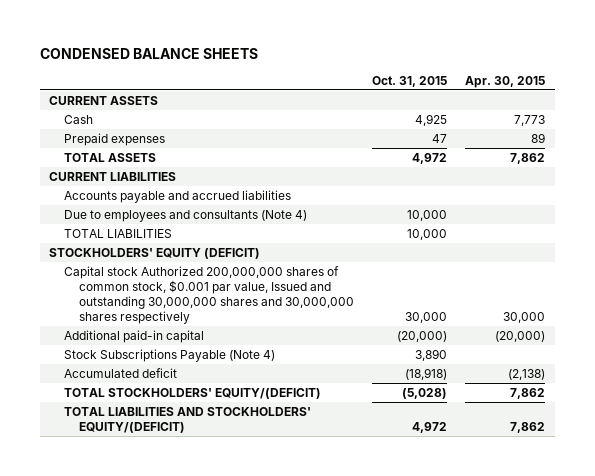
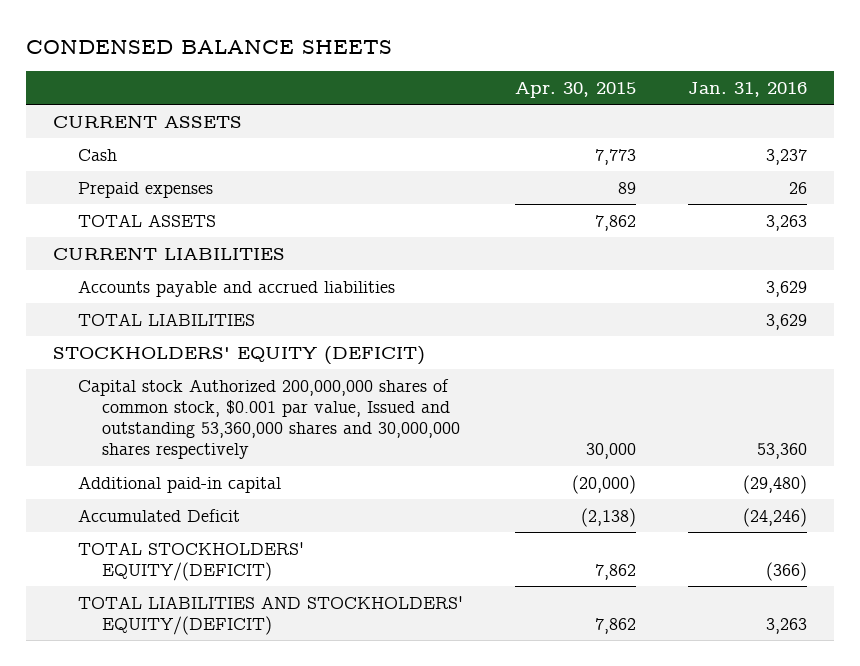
- | Oct. 31, 2015 | Apr. 30, 2015
+ | Apr. 30, 2015 | Jan. 31, 2016
- Due to employees and consultants (Note 4) | 10,000 |
- Capital stock Authorized 200,000,000 shares of common stock, $0.001 par value, Issued and outstanding 30,000,000 shares and 30,000,000 shares respectively | 30,000 | 30,000
+ Capital stock Authorized 200,000,000 shares of common stock, $0.001 par value, Issued and outstanding 53,360,000 shares and 30,000,000 shares respectively | 30,000 | 53,360
- Stock Subscriptions Payable (Note 4) | 3,890 |
- Accumulated deficit | (18,918) | (2,138)
+ Accumulated Deficit | (2,138) | (24,246)

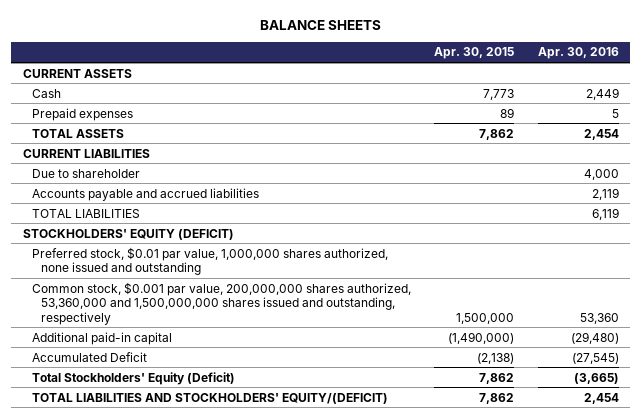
- CONDENSED BALANCE SHEETS
+ BALANCE SHEETS
- | Apr. 30, 2015 | Jan. 31, 2016
+ | Apr. 30, 2015 | Apr. 30, 2016
+ Due to shareholder | | 4,000
- Capital stock Authorized 200,000,000 shares of common stock, $0.001 par value, Issued and outstanding 53,360,000 shares and 30,000,000 shares respectively | 30,000 | 53,360
- Additional paid-in capital | (20,000) | (29,480)
+ Preferred stock, $0.01 par value, 1,000,000 shares authorized, none issued and outstanding
+ Common stock, $0.001 par value, 200,000,000 shares authorized, 53,360,000 and 1,500,000,000 shares issued and outstanding, respectively | 1,500,000 | 53,360
+ Additional paid-in capital | (1,490,000) | (29,480)
- TOTAL STOCKHOLDERS' EQUITY/(DEFICIT) | 7,862 | (366)
+ Total Stockholders' Equity (Deficit) | 7,862 | (3,665)

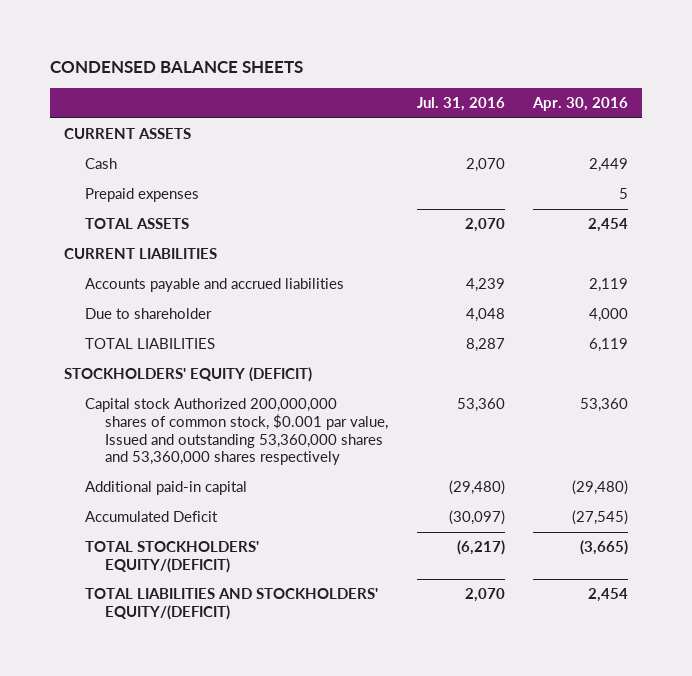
- BALANCE SHEETS
+ CONDENSED BALANCE SHEETS
- | Apr. 30, 2015 | Apr. 30, 2016
+ | Jul. 31, 2016 | Apr. 30, 2016
moved down: Due to shareholder | 4,048 | 4,000
- Preferred stock, $0.01 par value, 1,000,000 shares authorized, none issued and outstanding
- Common stock, $0.001 par value, 200,000,000 shares authorized, 53,360,000 and 1,500,000,000 shares issued and outstanding, respectively | 1,500,000 | 53,360
+ Capital stock Authorized 200,000,000 shares of common stock, $0.001 par value, Issued and outstanding 53,360,000 shares and 53,360,000 shares respectively | 53,360 | 53,360
- Total Stockholders' Equity (Deficit) | 7,862 | (3,665)
+ TOTAL STOCKHOLDERS' EQUITY/(DEFICIT) | (6,217) | (3,665)

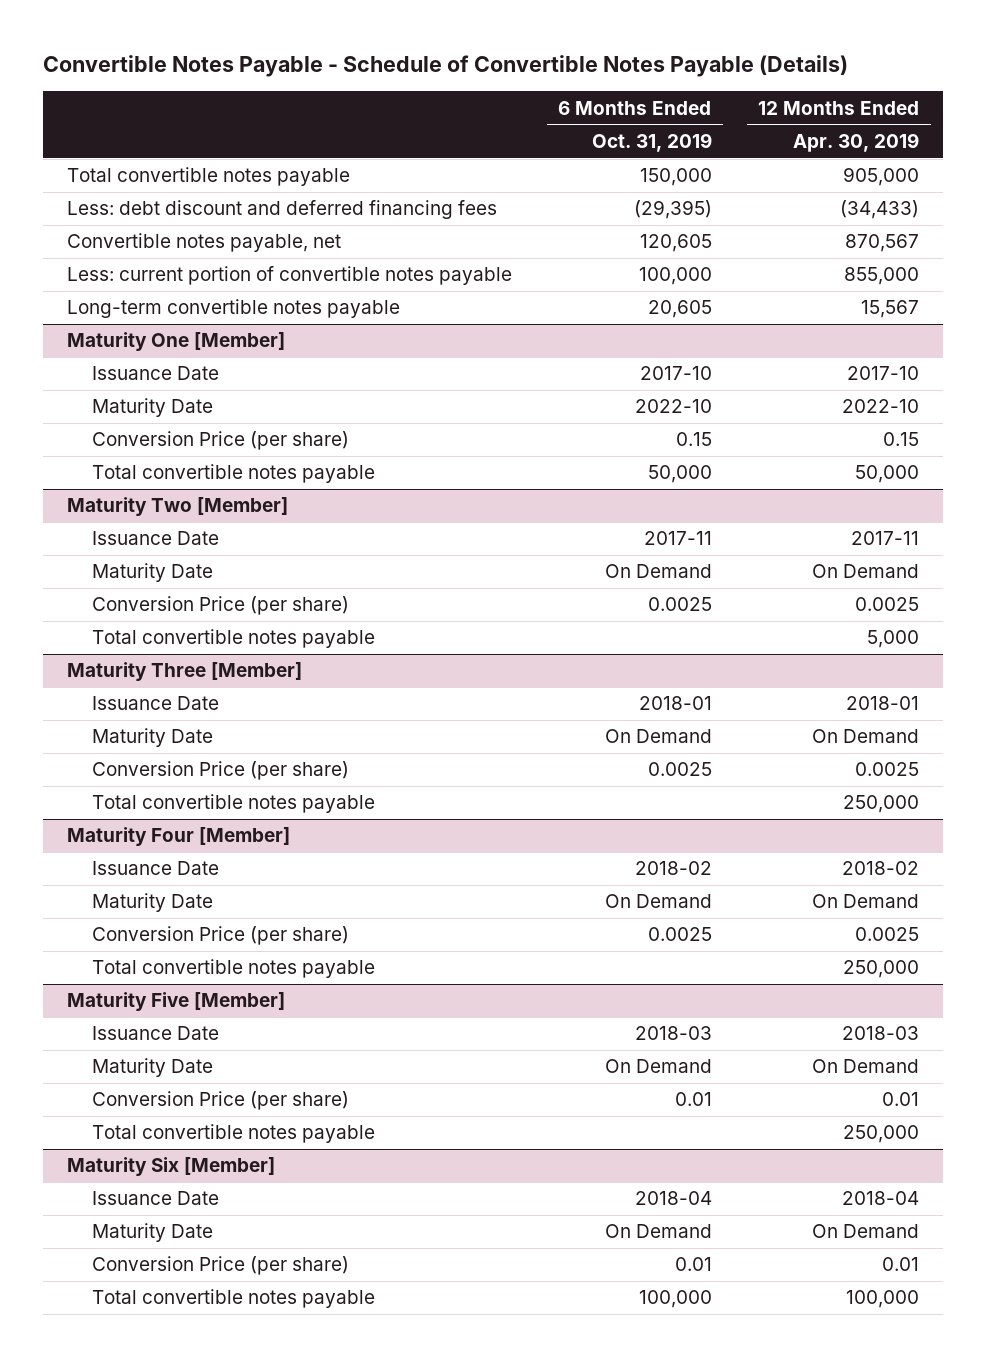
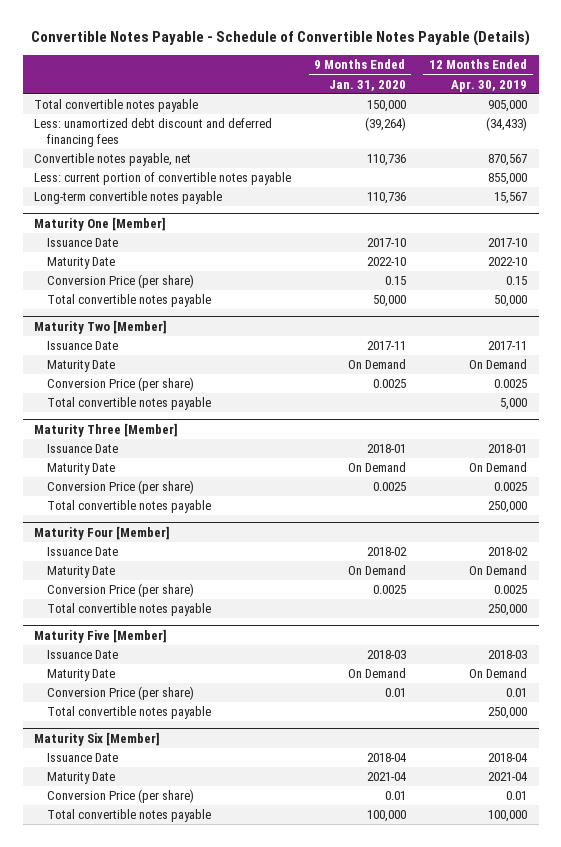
- | 6 Months Ended Oct. 31, 2019 | 12 Months Ended Apr. 30, 2019
+ | 9 Months Ended Jan. 31, 2020 | 12 Months Ended Apr. 30, 2019
- Less: debt discount and deferred financing fees | (29,395) | (34,433)
+ Less: unamortized debt discount and deferred financing fees | (39,264) | (34,433)
@ Maturity Six [Member]
- Maturity Date | On Demand | On Demand
+ Maturity Date | 2021-04 | 2021-04

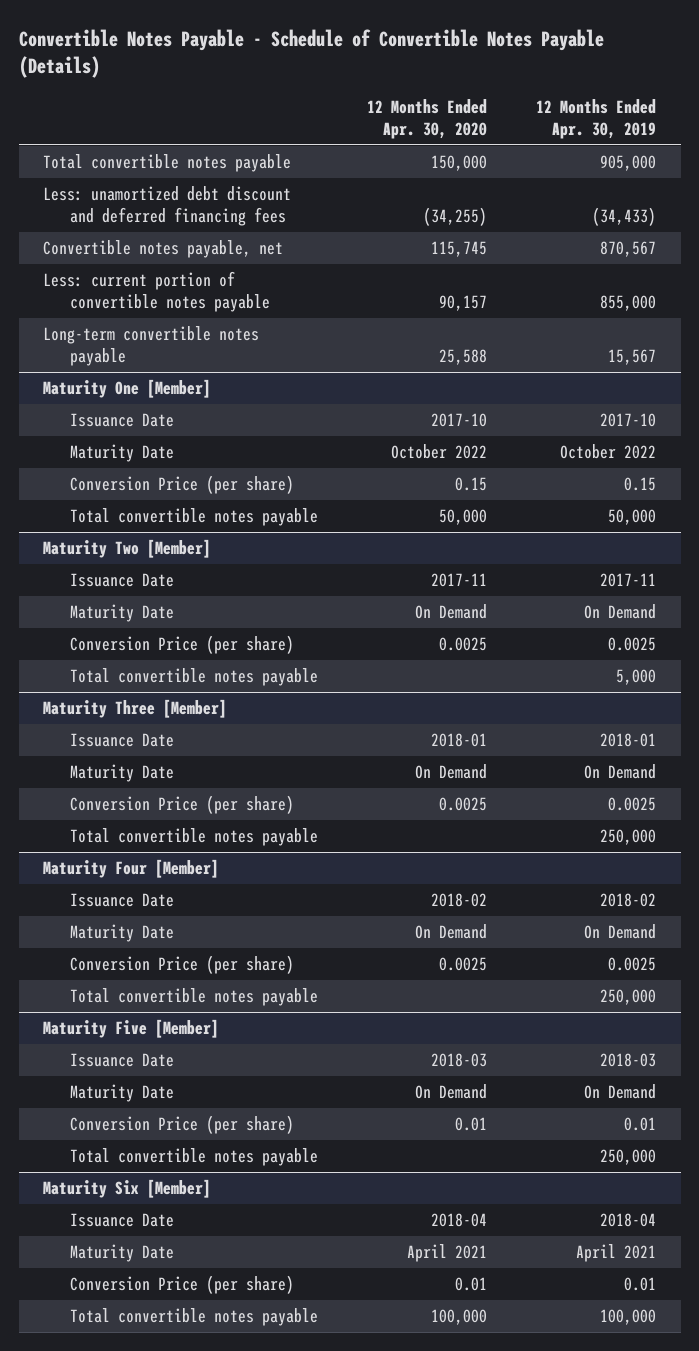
- | 9 Months Ended Jan. 31, 2020 | 12 Months Ended Apr. 30, 2019
+ | 12 Months Ended Apr. 30, 2020 | 12 Months Ended Apr. 30, 2019
@ Maturity One [Member]
- Maturity Date | 2022-10 | 2022-10
+ Maturity Date | October 2022 | October 2022
@ Maturity Six [Member]
- Maturity Date | 2021-04 | 2021-04
+ Maturity Date | April 2021 | April 2021

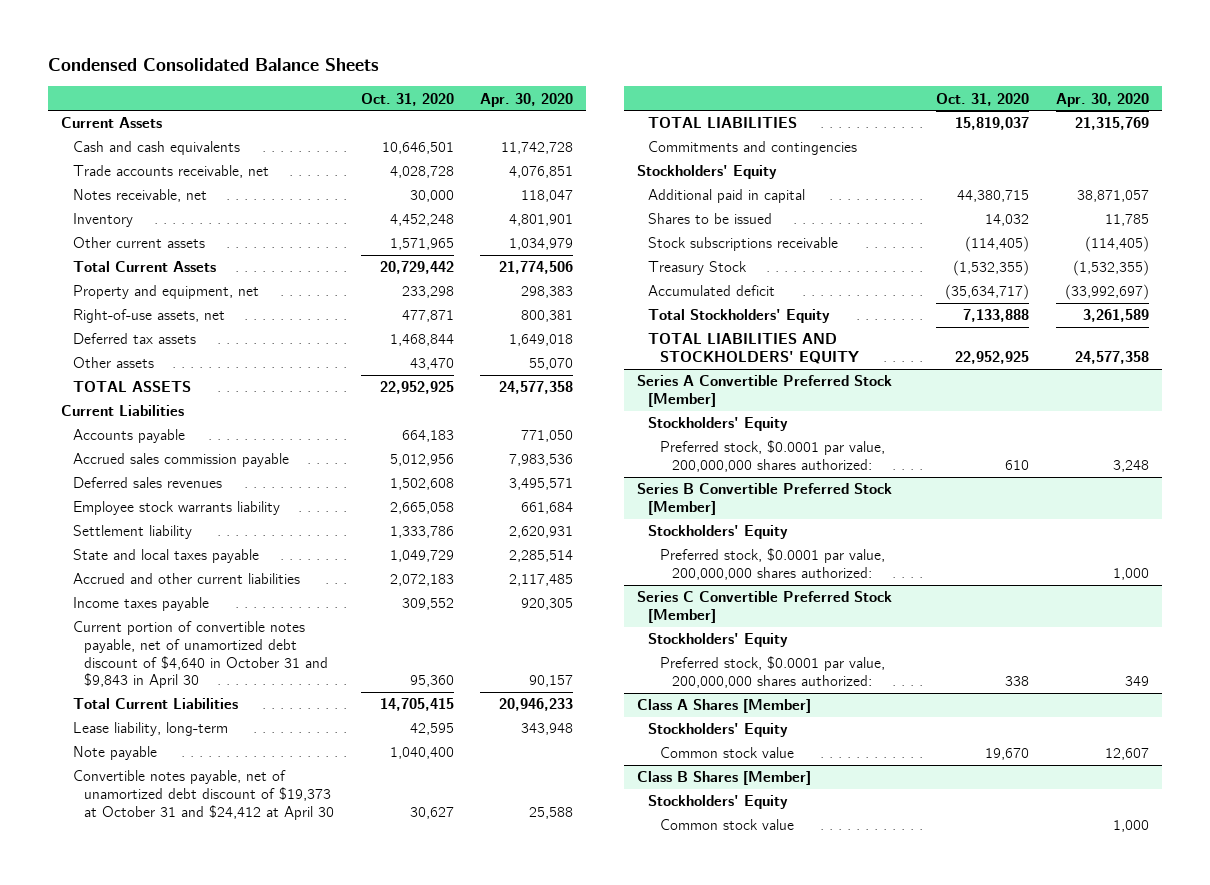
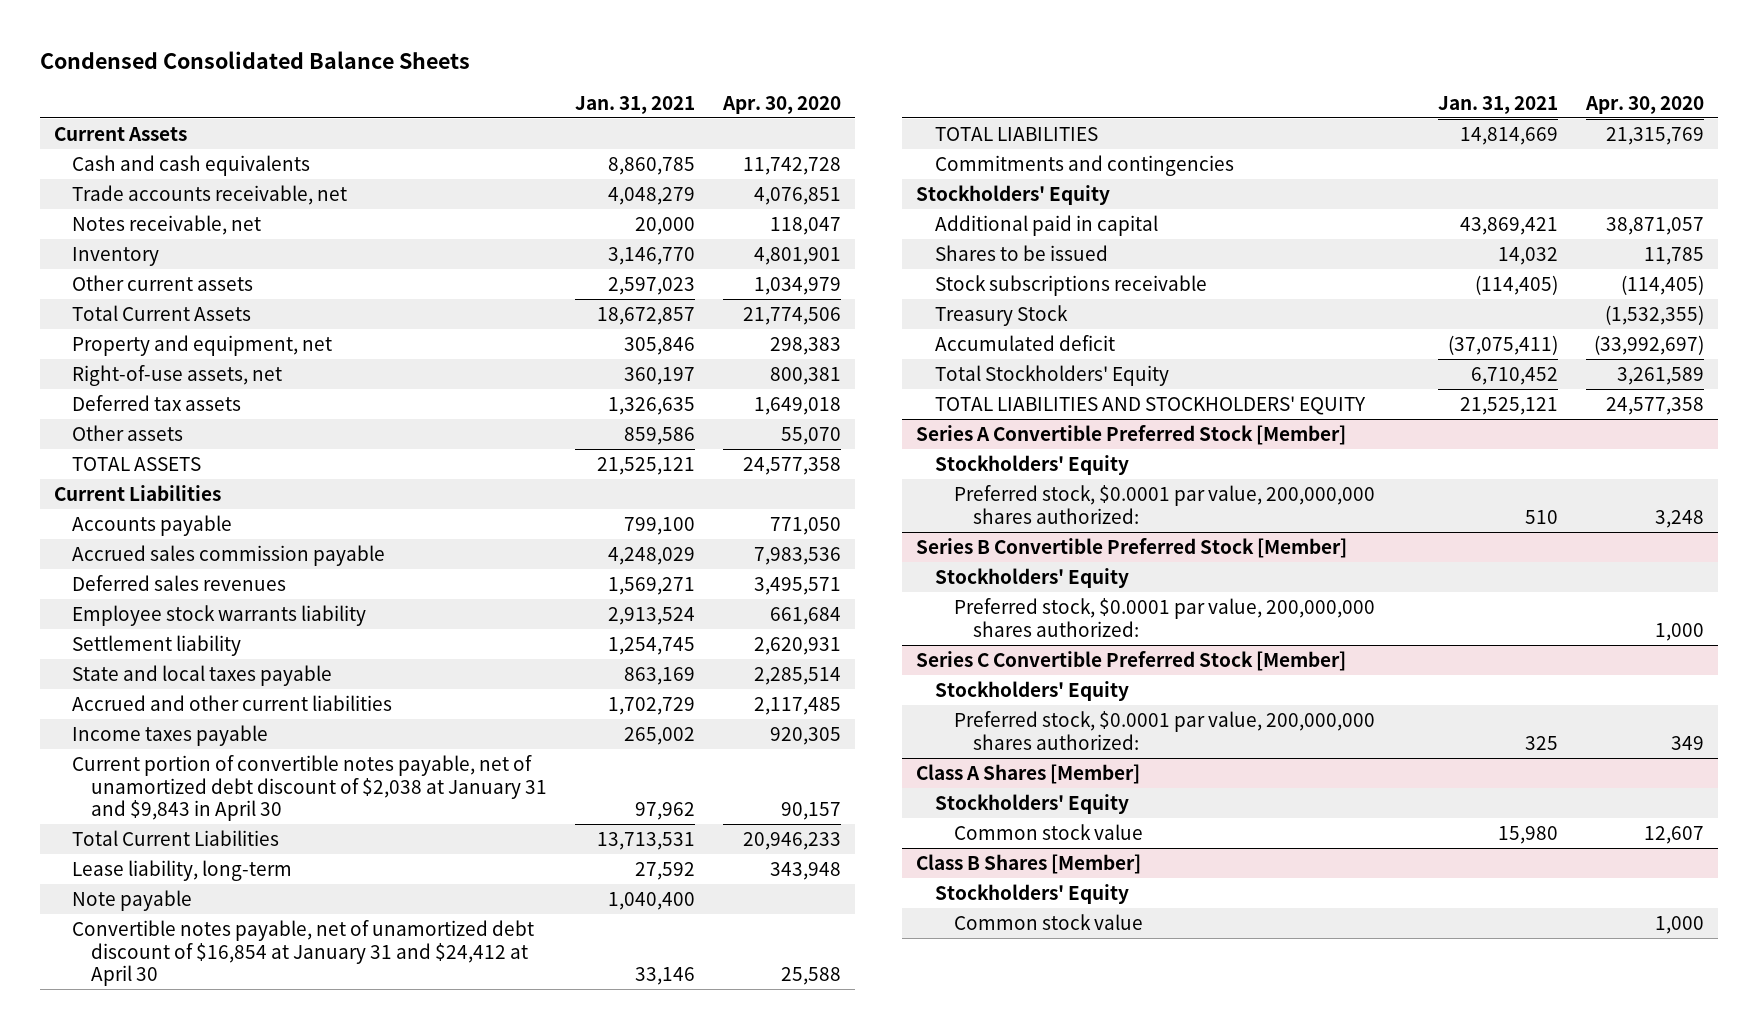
- | Oct. 31, 2020 | Apr. 30, 2020
+ | Jan. 31, 2021 | Apr. 30, 2020
- Current portion of convertible notes payable, net of unamortized debt discount of $4,640 in October 31 and $9,843 in April 30 | 95,360 | 90,157
+ Current portion of convertible notes payable, net of unamortized debt discount of $2,038 at January 31 and $9,843 in April 30 | 97,962 | 90,157
- Convertible notes payable, net of unamortized debt discount of $19,373 at October 31 and $24,412 at April 30 | 30,627 | 25,588
+ Convertible notes payable, net of unamortized debt discount of $16,854 at January 31 and $24,412 at April 30 | 33,146 | 25,588

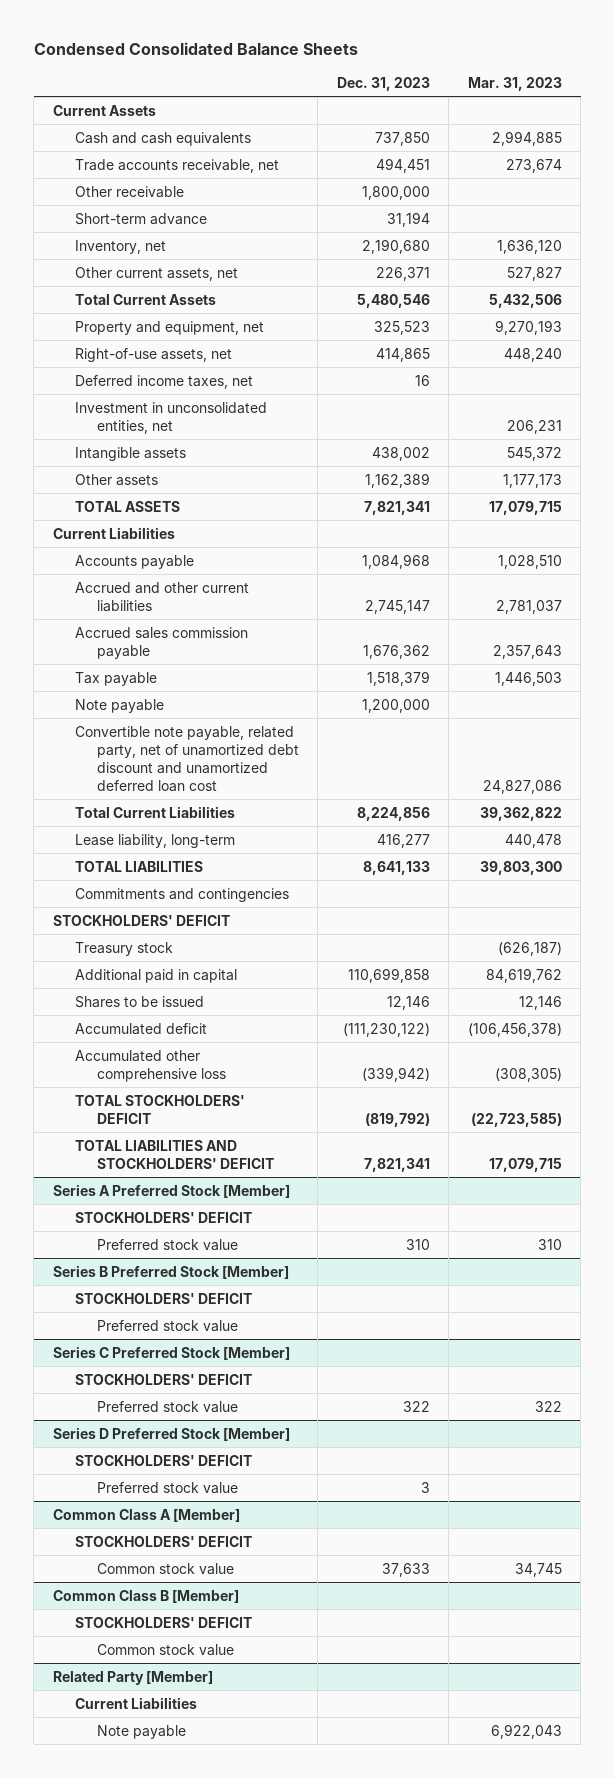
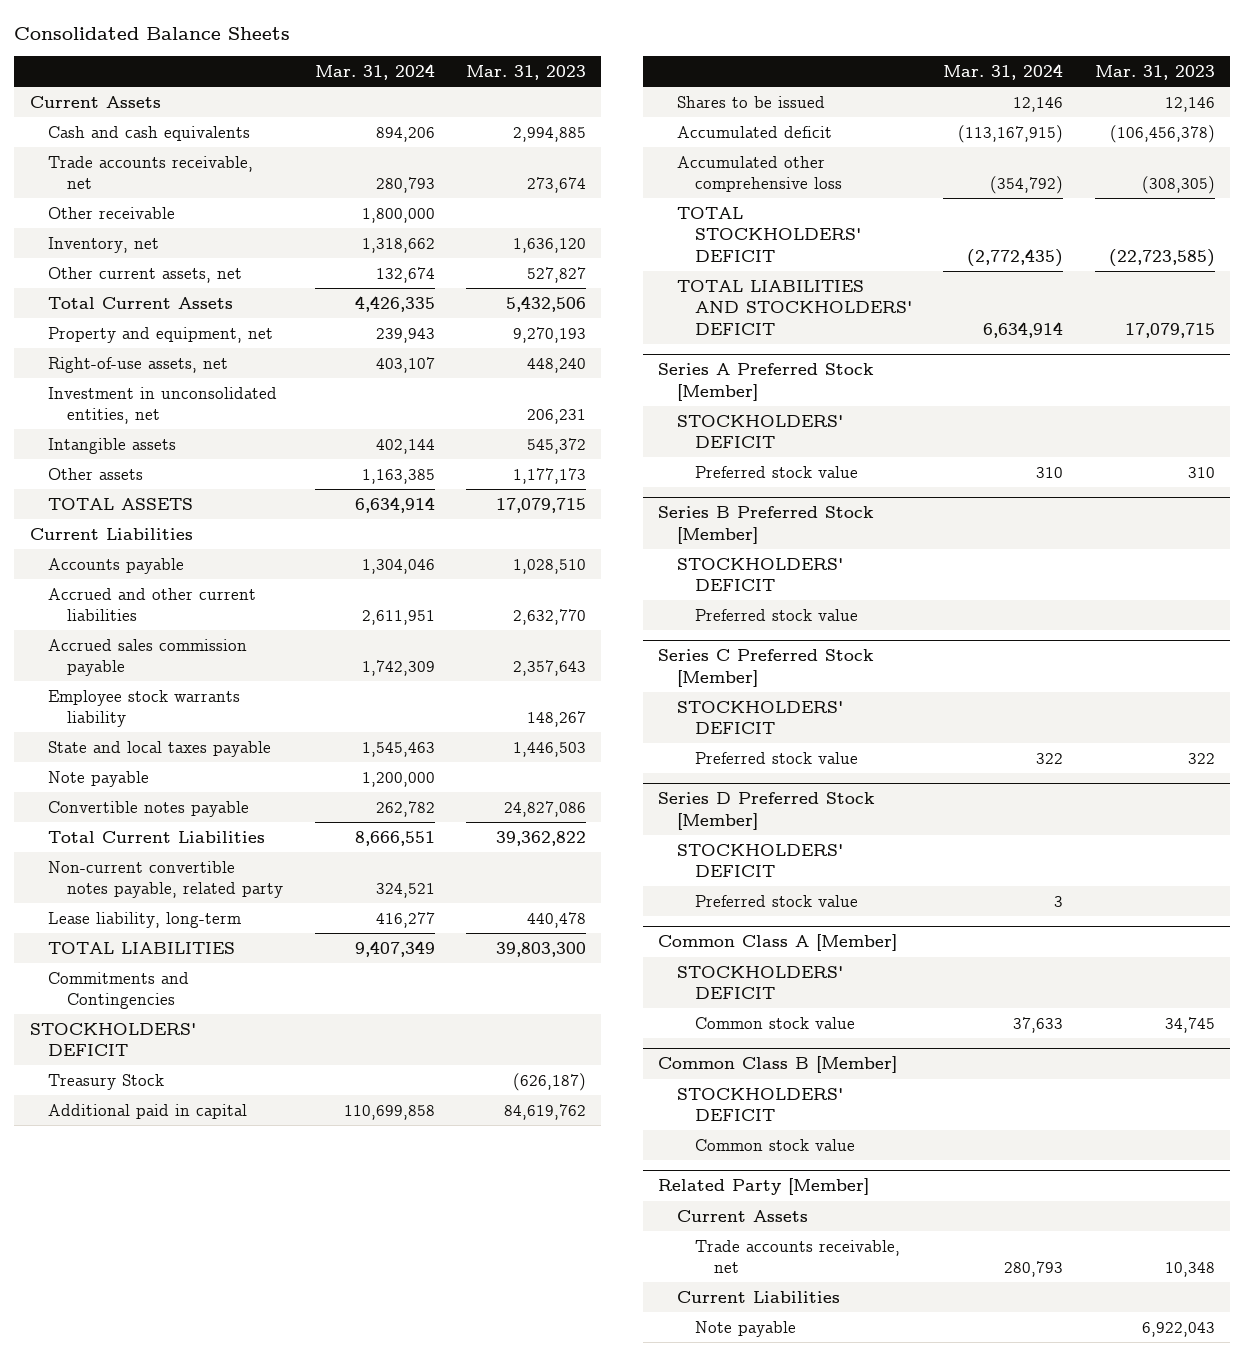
- Condensed Consolidated Balance Sheets
+ Consolidated Balance Sheets
- | Dec. 31, 2023 | Mar. 31, 2023
+ | Mar. 31, 2024 | Mar. 31, 2023
- Short-term advance | 31,194 |
- Deferred income taxes, net | 16 |
- Accrued and other current liabilities | 2,745,147 | 2,781,037
+ Accrued and other current liabilities | 2,611,951 | 2,632,770
- Tax payable | 1,518,379 | 1,446,503
+ Employee stock warrants liability | | 148,267
+ State and local taxes payable | 1,545,463 | 1,446,503
- Convertible note payable, related party, net of unamortized debt discount and unamortized deferred loan cost | | 24,827,086
+ Convertible notes payable | 262,782 | 24,827,086
+ Non-current convertible notes payable, related party | 324,521 |
- Commitments and contingencies
+ Commitments and Contingencies
- Treasury stock | | (626,187)
+ Treasury Stock | | (626,187)
@ Related Party [Member]
+ Current Assets
+ Trade accounts receivable, net | 280,793 | 10,348

